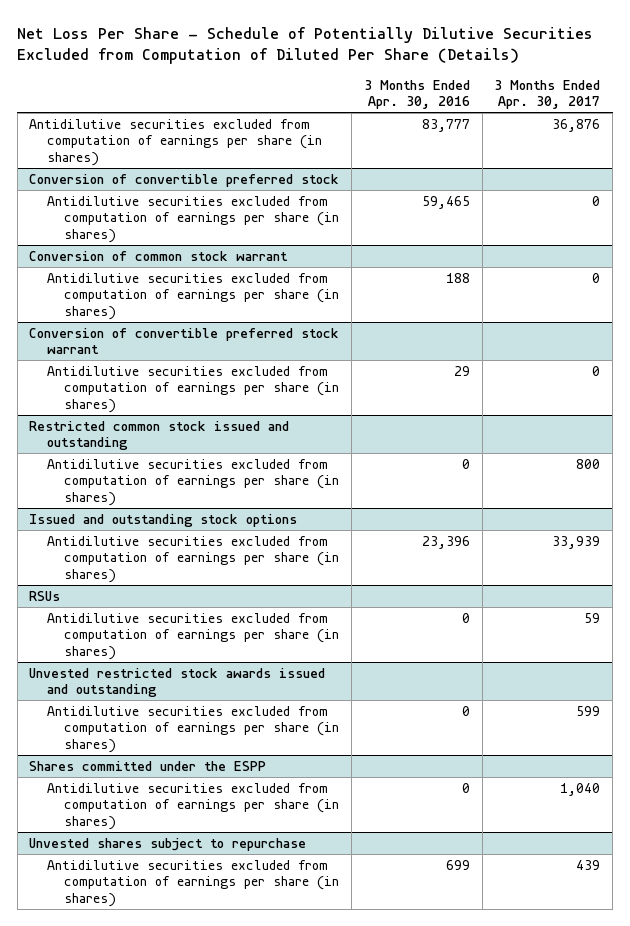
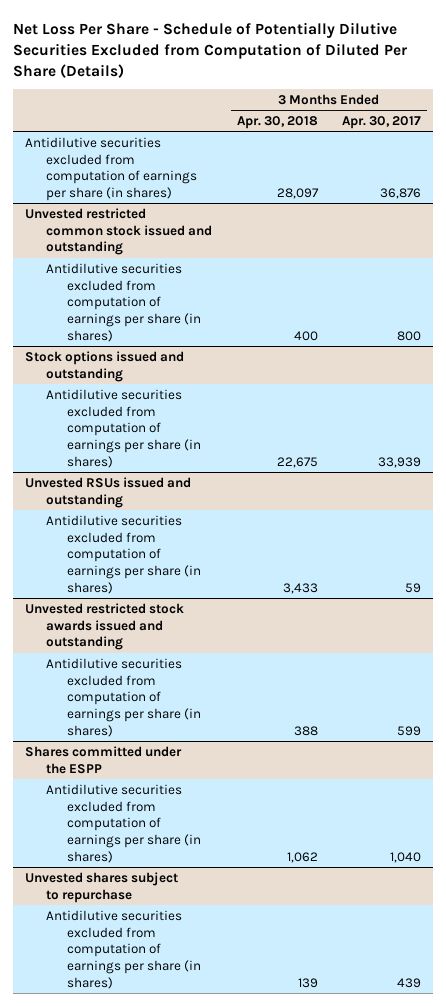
- | 3 Months Ended Apr. 30, 2016 | 3 Months Ended Apr. 30, 2017
+ | 3 Months Ended Apr. 30, 2018 | 3 Months Ended Apr. 30, 2017
- Conversion of convertible preferred stock
- Antidilutive securities excluded from computation of earnings per share (in shares) | 59,465 | 0
- Conversion of common stock warrant
- Antidilutive securities excluded from computation of earnings per share (in shares) | 188 | 0
- Conversion of convertible preferred stock warrant
- Antidilutive securities excluded from computation of earnings per share (in shares) | 29 | 0
- Restricted common stock issued and outstanding
+ Unvested restricted common stock issued and outstanding
- Issued and outstanding stock options
+ Stock options issued and outstanding
- RSUs
+ Unvested RSUs issued and outstanding

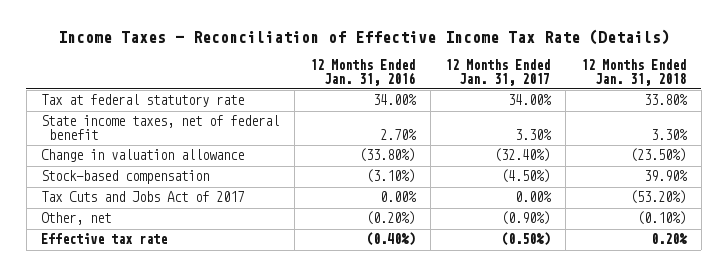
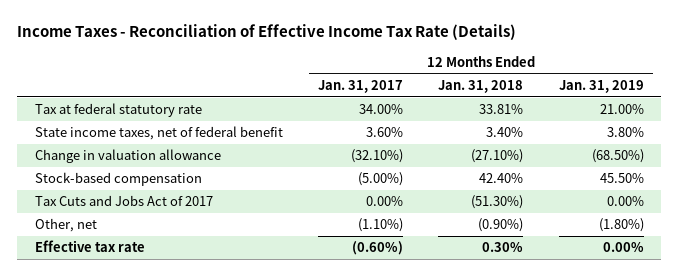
- | 12 Months Ended Jan. 31, 2016 | 12 Months Ended Jan. 31, 2017 | 12 Months Ended Jan. 31, 2018
+ | 12 Months Ended Jan. 31, 2017 | 12 Months Ended Jan. 31, 2018 | 12 Months Ended Jan. 31, 2019
- Tax at federal statutory rate | 34.00% | 34.00% | 33.80%
- State income taxes, net of federal benefit | 2.70% | 3.30% | 3.30%
- Change in valuation allowance | (33.80%) | (32.40%) | (23.50%)
- Stock-based compensation | (3.10%) | (4.50%) | 39.90%
- Tax Cuts and Jobs Act of 2017 | 0.00% | 0.00% | (53.20%)
- Other, net | (0.20%) | (0.90%) | (0.10%)
- Effective tax rate | (0.40%) | (0.50%) | 0.20%
+ Tax at federal statutory rate | 34.00% | 33.81% | 21.00%
+ State income taxes, net of federal benefit | 3.60% | 3.40% | 3.80%
+ Change in valuation allowance | (32.10%) | (27.10%) | (68.50%)
+ Stock-based compensation | (5.00%) | 42.40% | 45.50%
+ Tax Cuts and Jobs Act of 2017 | 0.00% | (51.30%) | 0.00%
+ Other, net | (1.10%) | (0.90%) | (1.80%)
+ Effective tax rate | (0.60%) | 0.30% | 0.00%

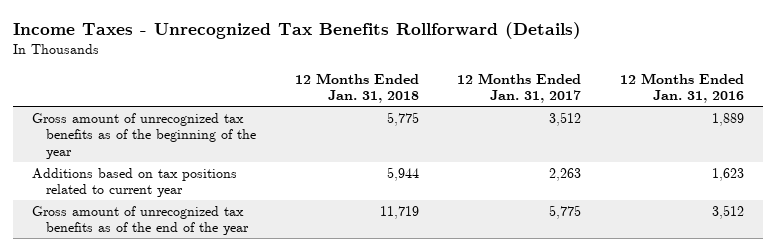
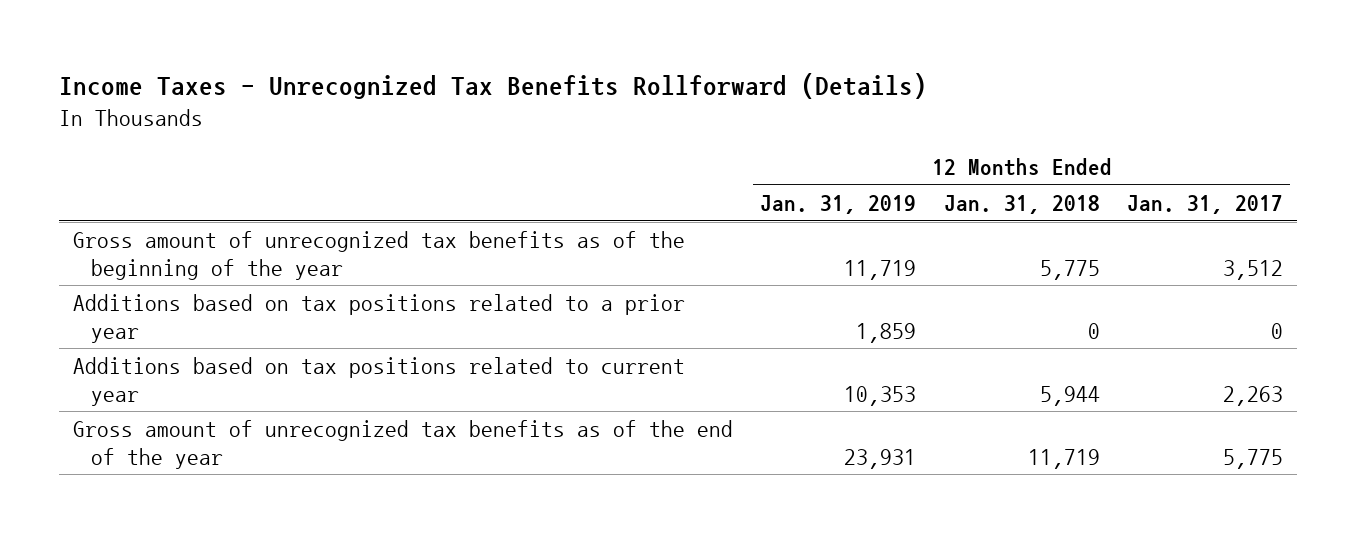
- | 12 Months Ended Jan. 31, 2018 | 12 Months Ended Jan. 31, 2017 | 12 Months Ended Jan. 31, 2016
+ | 12 Months Ended Jan. 31, 2019 | 12 Months Ended Jan. 31, 2018 | 12 Months Ended Jan. 31, 2017
+ Additions based on tax positions related to a prior year | 1,859 | 0 | 0

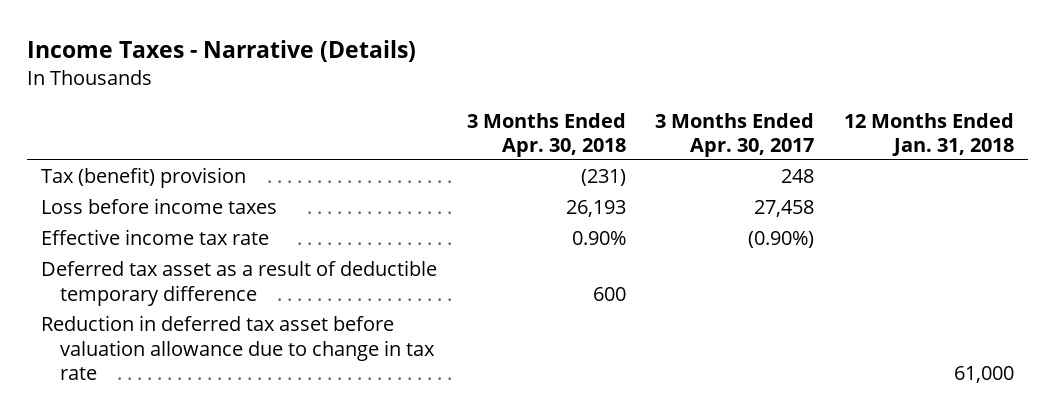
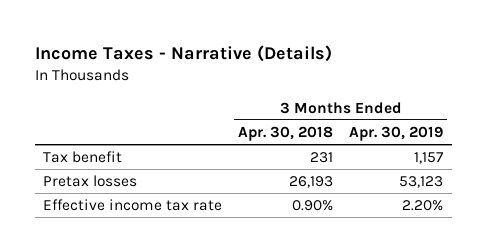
- | 3 Months Ended Apr. 30, 2018 | 3 Months Ended Apr. 30, 2017 | 12 Months Ended Jan. 31, 2018
+ | 3 Months Ended Apr. 30, 2018 | 3 Months Ended Apr. 30, 2019
- Tax (benefit) provision | (231) | 248 |
- Loss before income taxes | 26,193 | 27,458 |
+ Tax benefit | 231 | 1,157
+ Pretax losses | 26,193 | 53,123
- Deferred tax asset as a result of deductible temporary difference | 600 | |
- Reduction in deferred tax asset before valuation allowance due to change in tax rate | | | 61,000

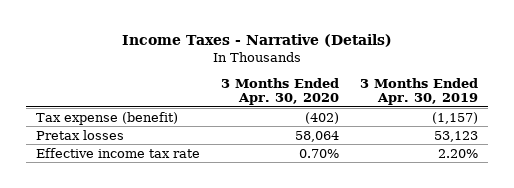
- | 3 Months Ended Apr. 30, 2018 | 3 Months Ended Apr. 30, 2019
+ | 3 Months Ended Apr. 30, 2020 | 3 Months Ended Apr. 30, 2019
- Tax benefit | 231 | 1,157
+ Tax expense (benefit) | (402) | (1,157)

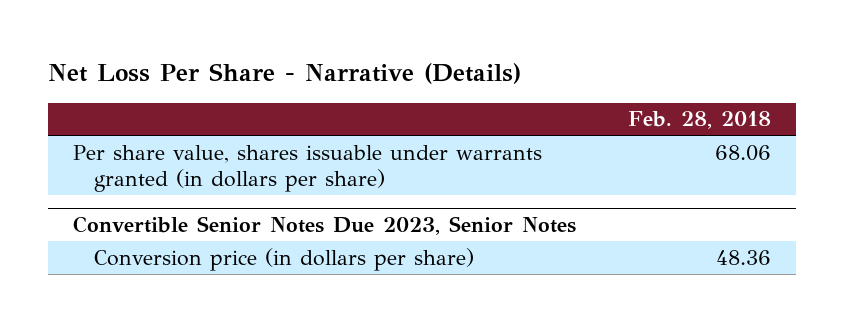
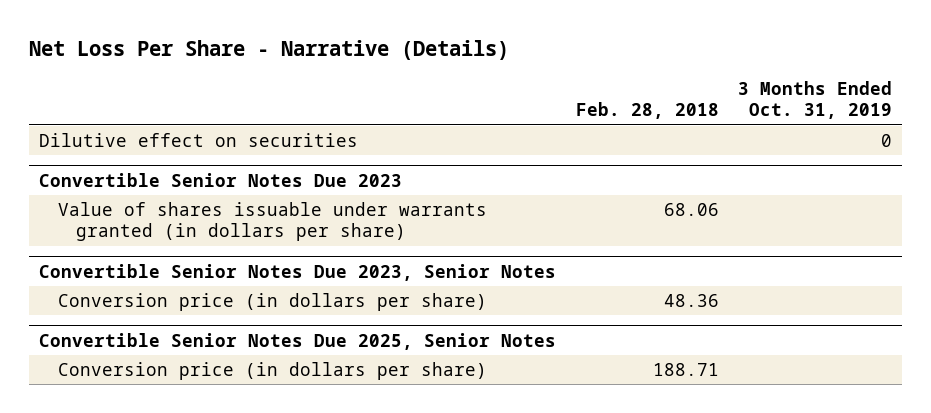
- | Feb. 28, 2018
+ | Feb. 28, 2018 | 3 Months Ended Oct. 31, 2019
- Per share value, shares issuable under warrants granted (in dollars per share) | 68.06
+ Dilutive effect on securities | | 0
+ Convertible Senior Notes Due 2023
+ Value of shares issuable under warrants granted (in dollars per share) | 68.06 |
+ Convertible Senior Notes Due 2025, Senior Notes
+ Conversion price (in dollars per share) | 188.71 |

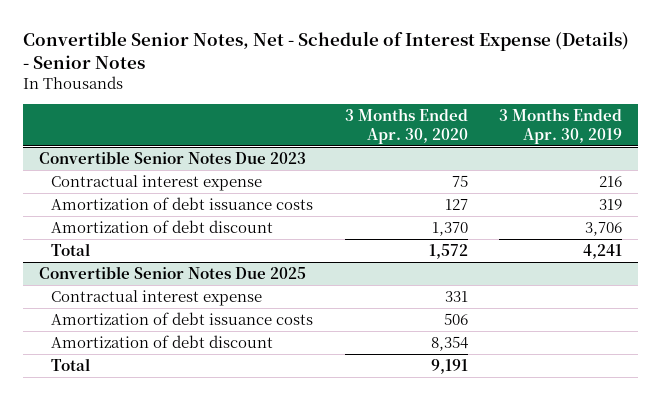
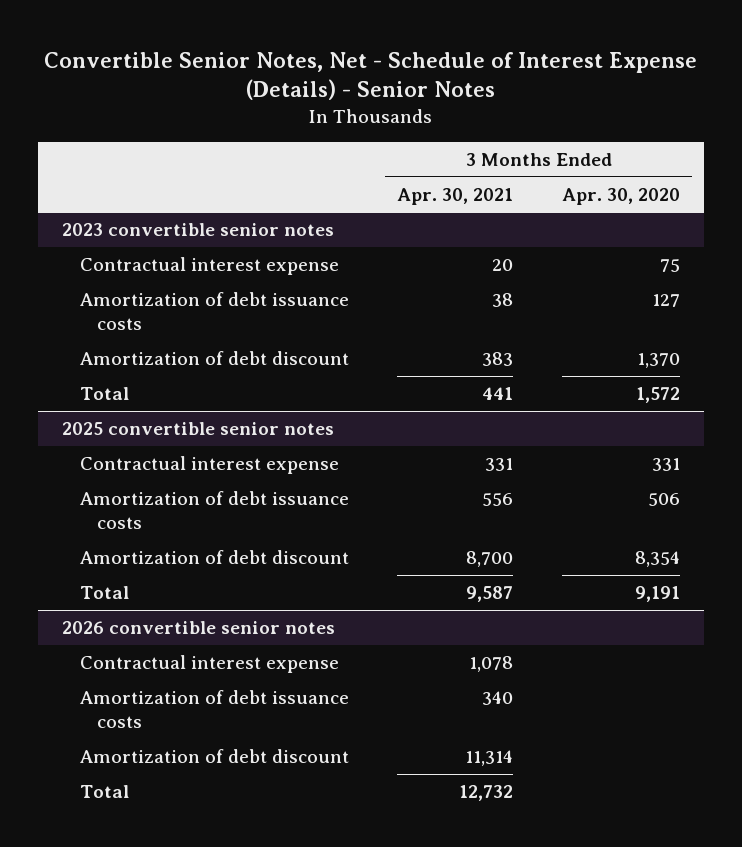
- | 3 Months Ended Apr. 30, 2020 | 3 Months Ended Apr. 30, 2019
+ | 3 Months Ended Apr. 30, 2021 | 3 Months Ended Apr. 30, 2020
- Convertible Senior Notes Due 2023
+ 2023 convertible senior notes
- Convertible Senior Notes Due 2025
+ 2025 convertible senior notes
+ 2026 convertible senior notes
+ Contractual interest expense | 1,078 |
+ Amortization of debt issuance costs | 340 |
+ Amortization of debt discount | 11,314 |
+ Total | 12,732 |

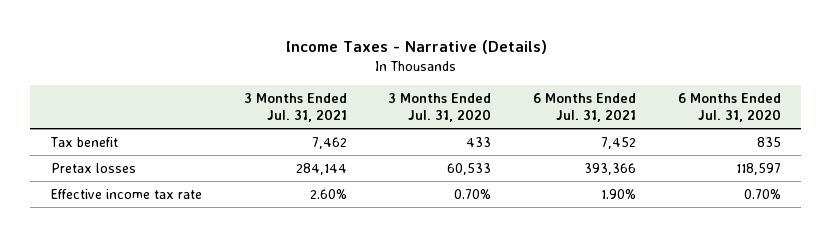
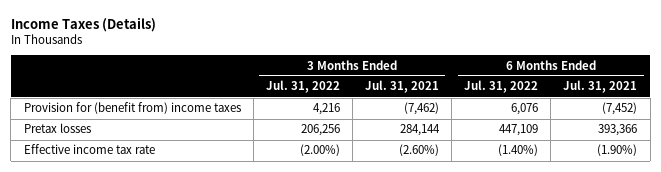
- Income Taxes - Narrative (Details)
+ Income Taxes (Details)
- | 3 Months Ended Jul. 31, 2021 | 3 Months Ended Jul. 31, 2020 | 6 Months Ended Jul. 31, 2021 | 6 Months Ended Jul. 31, 2020
+ | 3 Months Ended Jul. 31, 2022 | 3 Months Ended Jul. 31, 2021 | 6 Months Ended Jul. 31, 2022 | 6 Months Ended Jul. 31, 2021
- Tax benefit | 7,462 | 433 | 7,452 | 835
+ Provision for (benefit from) income taxes | 4,216 | (7,462) | 6,076 | (7,452)
- Effective income tax rate | 2.60% | 0.70% | 1.90% | 0.70%
+ Effective income tax rate | (2.00%) | (2.60%) | (1.40%) | (1.90%)

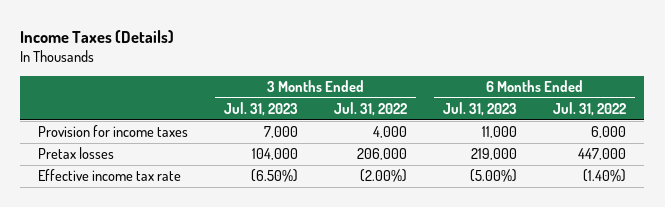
- | 3 Months Ended Jul. 31, 2022 | 3 Months Ended Jul. 31, 2021 | 6 Months Ended Jul. 31, 2022 | 6 Months Ended Jul. 31, 2021
+ | 3 Months Ended Jul. 31, 2023 | 3 Months Ended Jul. 31, 2022 | 6 Months Ended Jul. 31, 2023 | 6 Months Ended Jul. 31, 2022
- Provision for (benefit from) income taxes | 4,216 | (7,462) | 6,076 | (7,452)
- Pretax losses | 206,256 | 284,144 | 447,109 | 393,366
+ Provision for income taxes | 7,000 | 4,000 | 11,000 | 6,000
+ Pretax losses | 104,000 | 206,000 | 219,000 | 447,000

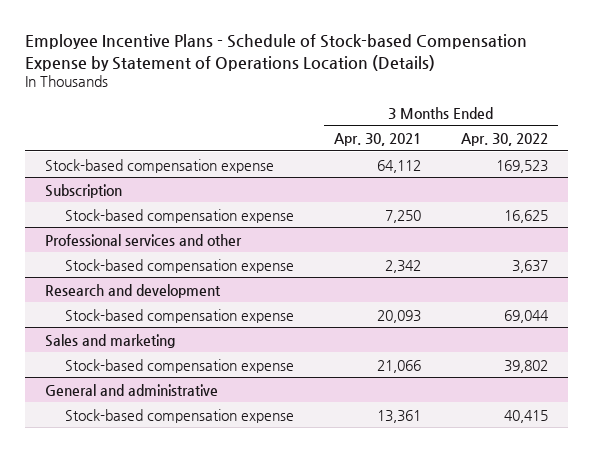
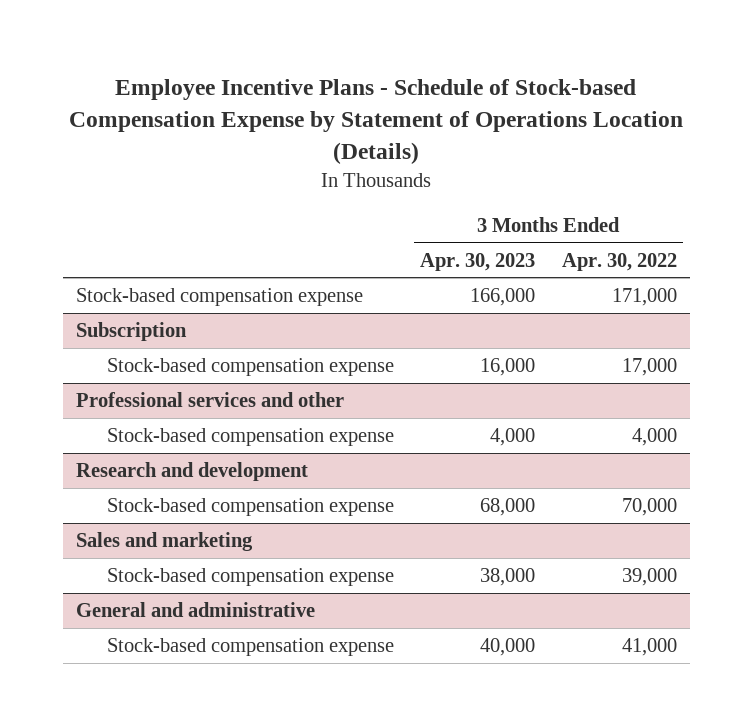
- | 3 Months Ended Apr. 30, 2021 | 3 Months Ended Apr. 30, 2022
+ | 3 Months Ended Apr. 30, 2023 | 3 Months Ended Apr. 30, 2022
- Stock-based compensation expense | 64,112 | 169,523
+ Stock-based compensation expense | 166,000 | 171,000
@ Subscription
- Stock-based compensation expense | 7,250 | 16,625
+ Stock-based compensation expense | 16,000 | 17,000
@ Professional services and other
- Stock-based compensation expense | 2,342 | 3,637
+ Stock-based compensation expense | 4,000 | 4,000
@ Research and development
- Stock-based compensation expense | 20,093 | 69,044
+ Stock-based compensation expense | 68,000 | 70,000
@ Sales and marketing
- Stock-based compensation expense | 21,066 | 39,802
+ Stock-based compensation expense | 38,000 | 39,000
@ General and administrative
- Stock-based compensation expense | 13,361 | 40,415
+ Stock-based compensation expense | 40,000 | 41,000

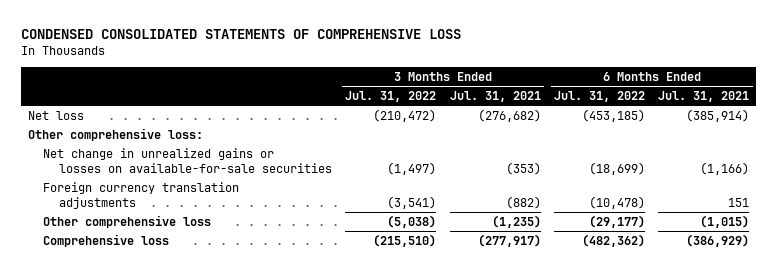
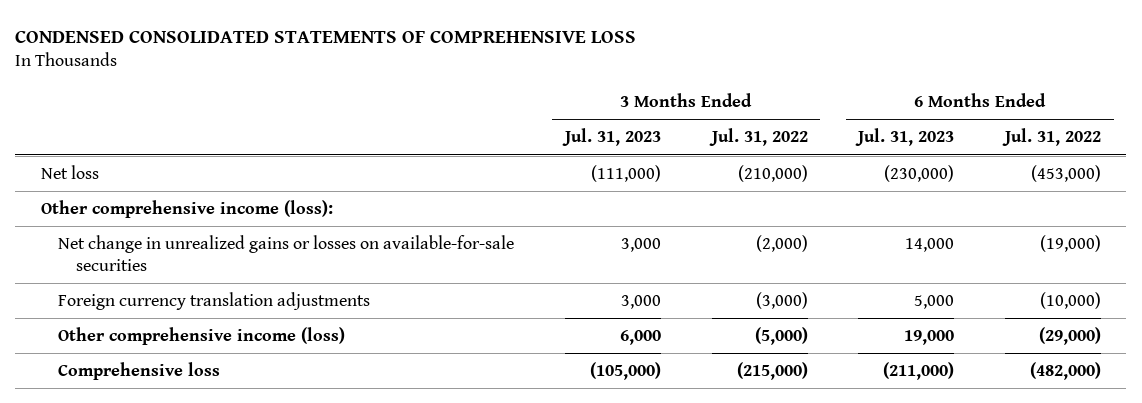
- | 3 Months Ended Jul. 31, 2022 | 3 Months Ended Jul. 31, 2021 | 6 Months Ended Jul. 31, 2022 | 6 Months Ended Jul. 31, 2021
+ | 3 Months Ended Jul. 31, 2023 | 3 Months Ended Jul. 31, 2022 | 6 Months Ended Jul. 31, 2023 | 6 Months Ended Jul. 31, 2022
- Net loss | (210,472) | (276,682) | (453,185) | (385,914)
- Other comprehensive loss:
- Net change in unrealized gains or losses on available-for-sale securities | (1,497) | (353) | (18,699) | (1,166)
- Foreign currency translation adjustments | (3,541) | (882) | (10,478) | 151
- Other comprehensive loss | (5,038) | (1,235) | (29,177) | (1,015)
- Comprehensive loss | (215,510) | (277,917) | (482,362) | (386,929)
+ Net loss | (111,000) | (210,000) | (230,000) | (453,000)
+ Other comprehensive income (loss):
+ Net change in unrealized gains or losses on available-for-sale securities | 3,000 | (2,000) | 14,000 | (19,000)
+ Foreign currency translation adjustments | 3,000 | (3,000) | 5,000 | (10,000)
+ Other comprehensive income (loss) | 6,000 | (5,000) | 19,000 | (29,000)
+ Comprehensive loss | (105,000) | (215,000) | (211,000) | (482,000)

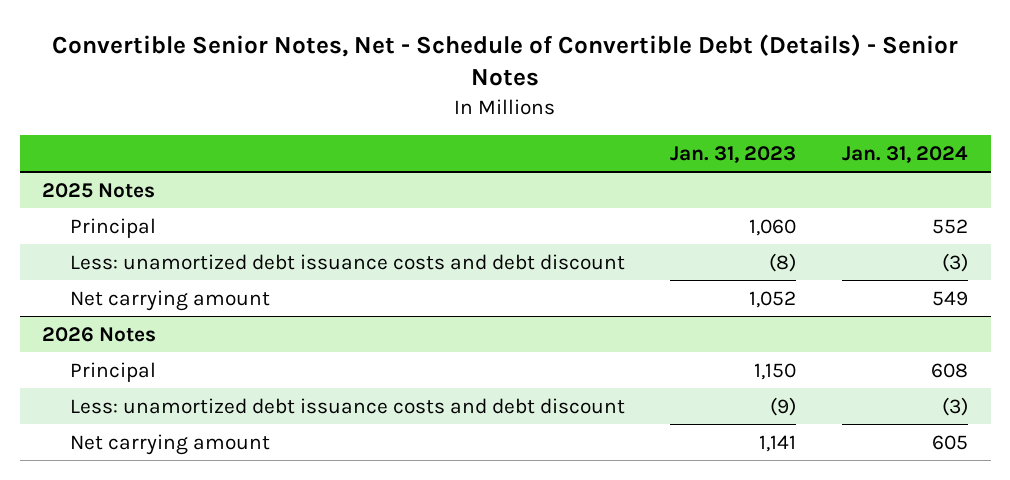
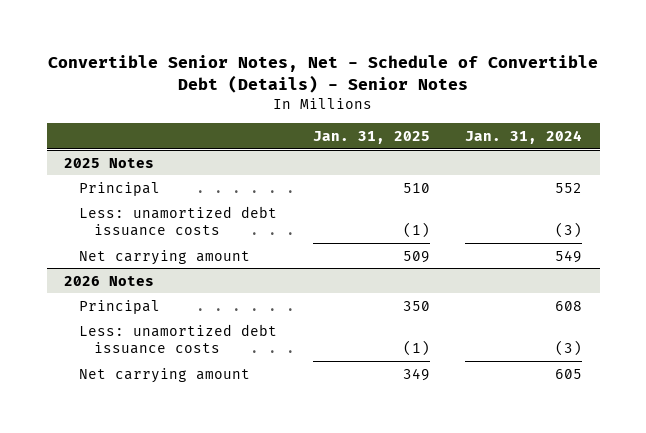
- | Jan. 31, 2023 | Jan. 31, 2024
+ | Jan. 31, 2025 | Jan. 31, 2024
@ 2025 Notes
- Less: unamortized debt issuance costs and debt discount | (8) | (3)
+ Less: unamortized debt issuance costs | (1) | (3)
@ 2026 Notes
- Less: unamortized debt issuance costs and debt discount | (9) | (3)
+ Less: unamortized debt issuance costs | (1) | (3)

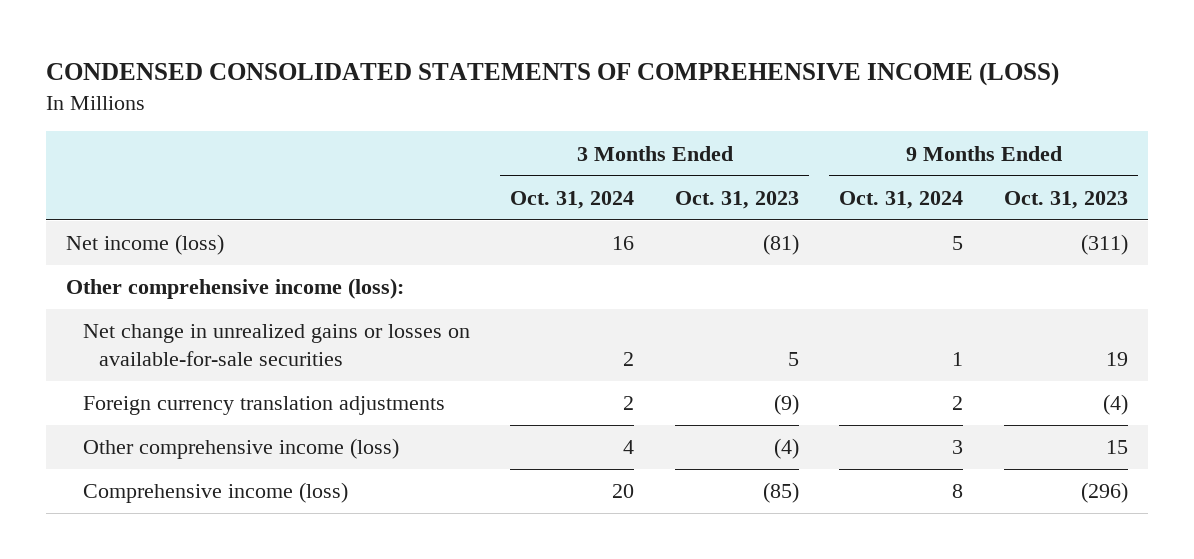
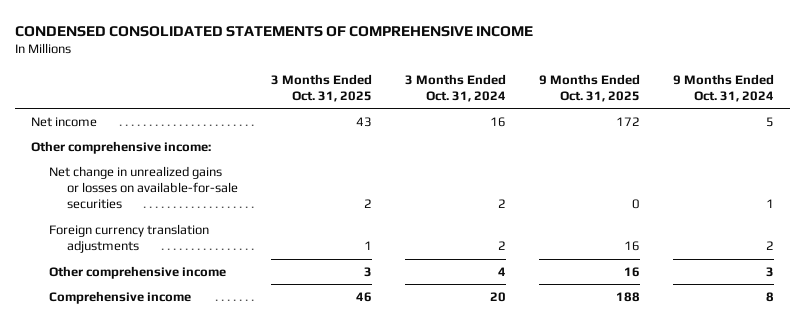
- CONDENSED CONSOLIDATED STATEMENTS OF COMPREHENSIVE INCOME (LOSS)
+ CONDENSED CONSOLIDATED STATEMENTS OF COMPREHENSIVE INCOME
- | 3 Months Ended Oct. 31, 2024 | 3 Months Ended Oct. 31, 2023 | 9 Months Ended Oct. 31, 2024 | 9 Months Ended Oct. 31, 2023
+ | 3 Months Ended Oct. 31, 2025 | 3 Months Ended Oct. 31, 2024 | 9 Months Ended Oct. 31, 2025 | 9 Months Ended Oct. 31, 2024
- Net income (loss) | 16 | (81) | 5 | (311)
- Other comprehensive income (loss):
+ Net income | 43 | 16 | 172 | 5
+ Other comprehensive income:
- Other comprehensive income (loss) | 4 | (4) | 3 | 15
- Comprehensive income (loss) | 20 | (85) | 8 | (296)
+ Other comprehensive income | 3 | 4 | 16 | 3
+ Comprehensive income | 46 | 20 | 188 | 8

